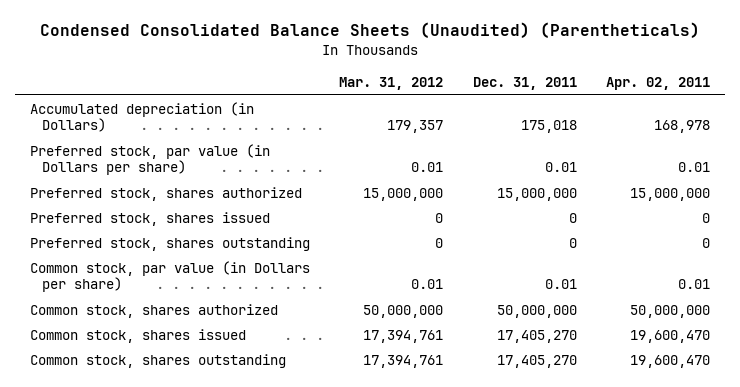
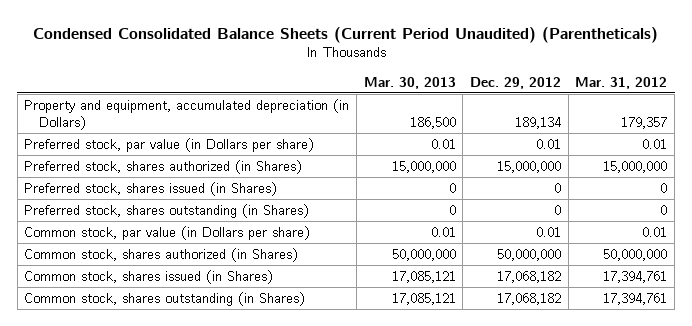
- Condensed Consolidated Balance Sheets (Unaudited) (Parentheticals)
+ Condensed Consolidated Balance Sheets (Current Period Unaudited) (Parentheticals)
- | Mar. 31, 2012 | Dec. 31, 2011 | Apr. 02, 2011
+ | Mar. 30, 2013 | Dec. 29, 2012 | Mar. 31, 2012
- Accumulated depreciation (in Dollars) | 179,357 | 175,018 | 168,978
+ Property and equipment, accumulated depreciation (in Dollars) | 186,500 | 189,134 | 179,357
- Preferred stock, shares authorized | 15,000,000 | 15,000,000 | 15,000,000
- Preferred stock, shares issued | 0 | 0 | 0
- Preferred stock, shares outstanding | 0 | 0 | 0
+ Preferred stock, shares authorized (in Shares) | 15,000,000 | 15,000,000 | 15,000,000
+ Preferred stock, shares issued (in Shares) | 0 | 0 | 0
+ Preferred stock, shares outstanding (in Shares) | 0 | 0 | 0
- Common stock, shares authorized | 50,000,000 | 50,000,000 | 50,000,000
- Common stock, shares issued | 17,394,761 | 17,405,270 | 19,600,470
- Common stock, shares outstanding | 17,394,761 | 17,405,270 | 19,600,470
+ Common stock, shares authorized (in Shares) | 50,000,000 | 50,000,000 | 50,000,000
+ Common stock, shares issued (in Shares) | 17,085,121 | 17,068,182 | 17,394,761
+ Common stock, shares outstanding (in Shares) | 17,085,121 | 17,068,182 | 17,394,761

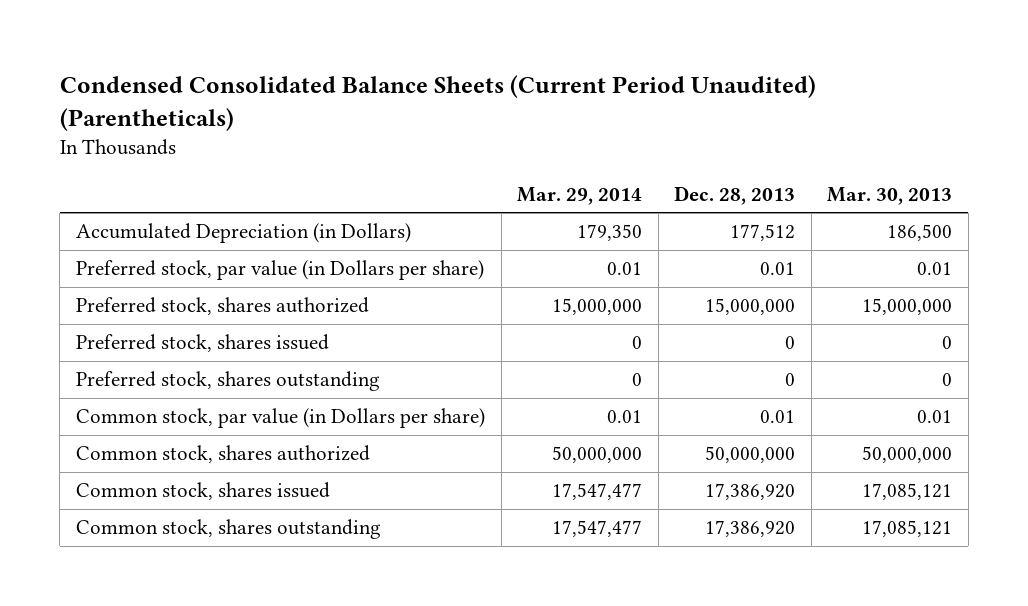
- | Mar. 30, 2013 | Dec. 29, 2012 | Mar. 31, 2012
+ | Mar. 29, 2014 | Dec. 28, 2013 | Mar. 30, 2013
- Property and equipment, accumulated depreciation (in Dollars) | 186,500 | 189,134 | 179,357
+ Accumulated Depreciation (in Dollars) | 179,350 | 177,512 | 186,500
- Preferred stock, shares authorized (in Shares) | 15,000,000 | 15,000,000 | 15,000,000
- Preferred stock, shares issued (in Shares) | 0 | 0 | 0
- Preferred stock, shares outstanding (in Shares) | 0 | 0 | 0
+ Preferred stock, shares authorized | 15,000,000 | 15,000,000 | 15,000,000
+ Preferred stock, shares issued | 0 | 0 | 0
+ Preferred stock, shares outstanding | 0 | 0 | 0
- Common stock, shares authorized (in Shares) | 50,000,000 | 50,000,000 | 50,000,000
- Common stock, shares issued (in Shares) | 17,085,121 | 17,068,182 | 17,394,761
- Common stock, shares outstanding (in Shares) | 17,085,121 | 17,068,182 | 17,394,761
+ Common stock, shares authorized | 50,000,000 | 50,000,000 | 50,000,000
+ Common stock, shares issued | 17,547,477 | 17,386,920 | 17,085,121
+ Common stock, shares outstanding | 17,547,477 | 17,386,920 | 17,085,121

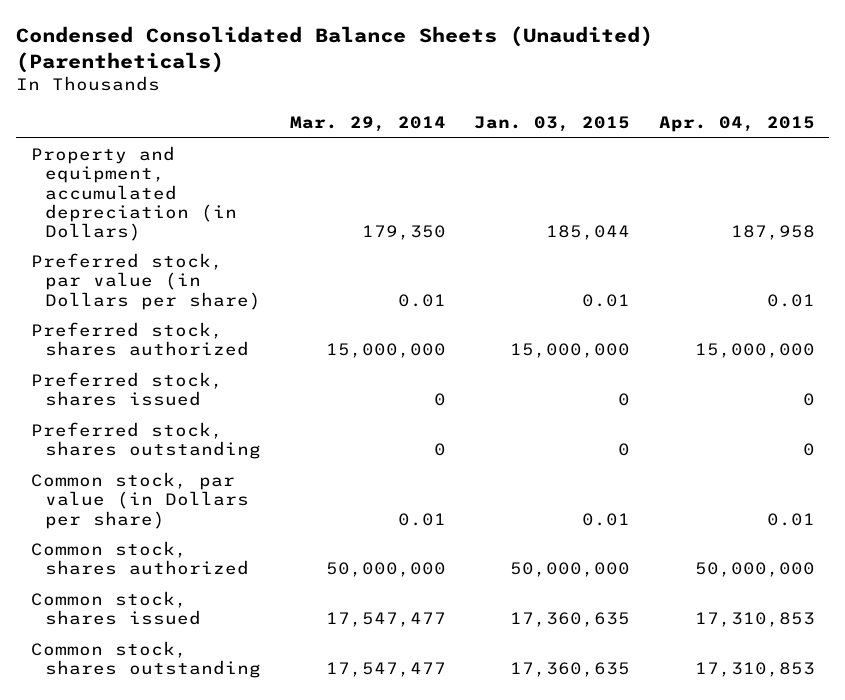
- Condensed Consolidated Balance Sheets (Current Period Unaudited) (Parentheticals)
+ Condensed Consolidated Balance Sheets (Unaudited) (Parentheticals)
- | Mar. 29, 2014 | Dec. 28, 2013 | Mar. 30, 2013
+ | Mar. 29, 2014 | Jan. 03, 2015 | Apr. 04, 2015
- Accumulated Depreciation (in Dollars) | 179,350 | 177,512 | 186,500
+ Property and equipment, accumulated depreciation (in Dollars) | 179,350 | 185,044 | 187,958

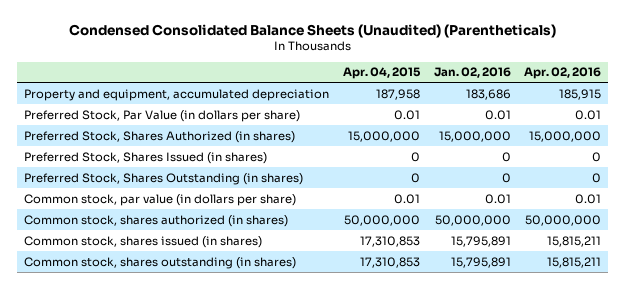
- | Mar. 29, 2014 | Jan. 03, 2015 | Apr. 04, 2015
+ | Apr. 04, 2015 | Jan. 02, 2016 | Apr. 02, 2016
- Property and equipment, accumulated depreciation (in Dollars) | 179,350 | 185,044 | 187,958
- Preferred stock, par value (in Dollars per share) | 0.01 | 0.01 | 0.01
- Preferred stock, shares authorized | 15,000,000 | 15,000,000 | 15,000,000
- Preferred stock, shares issued | 0 | 0 | 0
- Preferred stock, shares outstanding | 0 | 0 | 0
- Common stock, par value (in Dollars per share) | 0.01 | 0.01 | 0.01
- Common stock, shares authorized | 50,000,000 | 50,000,000 | 50,000,000
- Common stock, shares issued | 17,547,477 | 17,360,635 | 17,310,853
- Common stock, shares outstanding | 17,547,477 | 17,360,635 | 17,310,853
+ Property and equipment, accumulated depreciation | 187,958 | 183,686 | 185,915
+ Preferred Stock, Par Value (in dollars per share) | 0.01 | 0.01 | 0.01
+ Preferred Stock, Shares Authorized (in shares) | 15,000,000 | 15,000,000 | 15,000,000
+ Preferred Stock, Shares Issued (in shares) | 0 | 0 | 0
+ Preferred Stock, Shares Outstanding (in shares) | 0 | 0 | 0
+ Common stock, par value (in dollars per share) | 0.01 | 0.01 | 0.01
+ Common stock, shares authorized (in shares) | 50,000,000 | 50,000,000 | 50,000,000
+ Common stock, shares issued (in shares) | 17,310,853 | 15,795,891 | 15,815,211
+ Common stock, shares outstanding (in shares) | 17,310,853 | 15,795,891 | 15,815,211

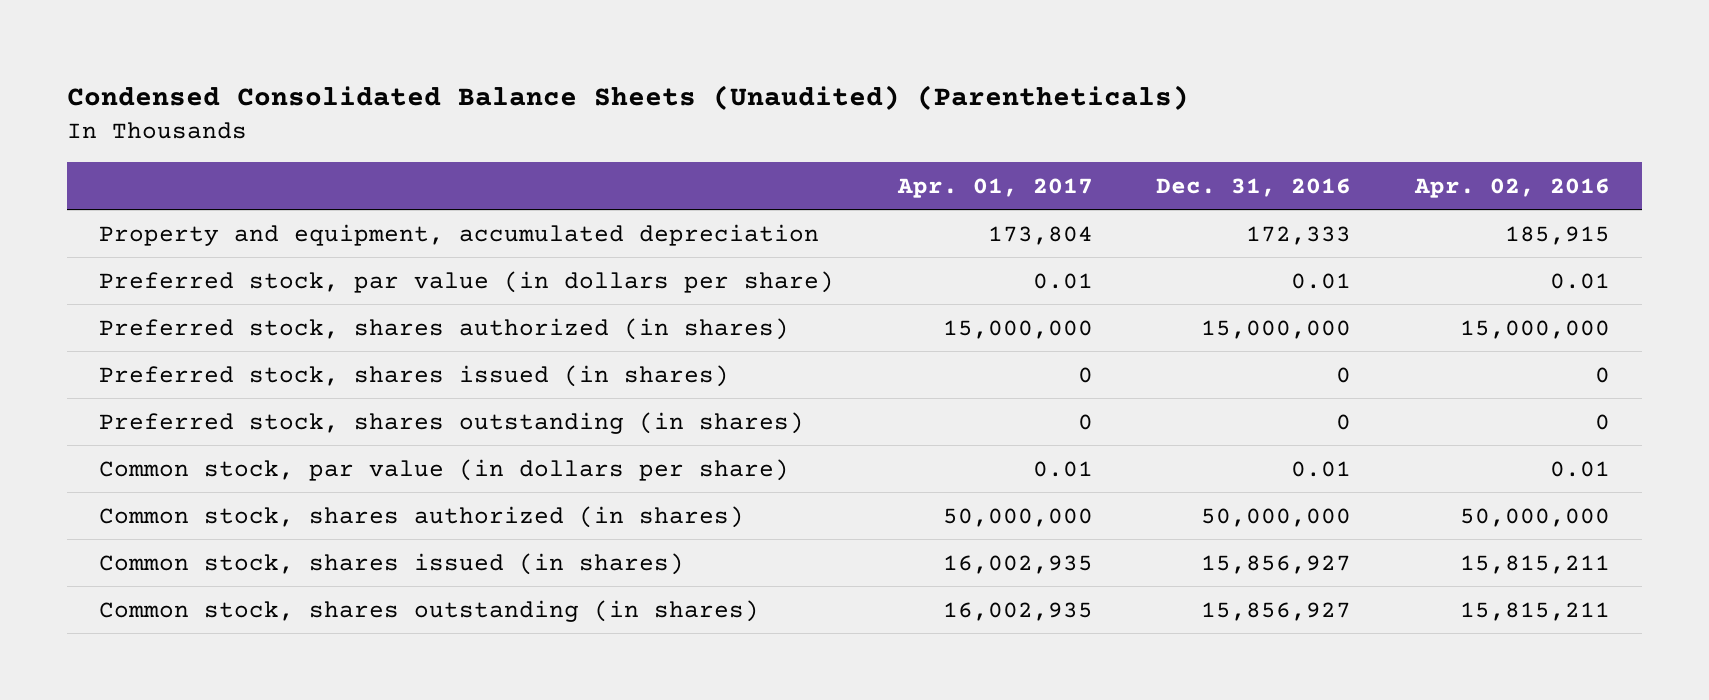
- | Apr. 04, 2015 | Jan. 02, 2016 | Apr. 02, 2016
+ | Apr. 01, 2017 | Dec. 31, 2016 | Apr. 02, 2016
- Preferred Stock, Par Value (in dollars per share) | 0.01 | 0.01 | 0.01
- Preferred Stock, Shares Authorized (in shares) | 15,000,000 | 15,000,000 | 15,000,000
- Preferred Stock, Shares Issued (in shares) | 0 | 0 | 0
- Preferred Stock, Shares Outstanding (in shares) | 0 | 0 | 0
+ Preferred stock, par value (in dollars per share) | 0.01 | 0.01 | 0.01
+ Preferred stock, shares authorized (in shares) | 15,000,000 | 15,000,000 | 15,000,000
+ Preferred stock, shares issued (in shares) | 0 | 0 | 0
+ Preferred stock, shares outstanding (in shares) | 0 | 0 | 0

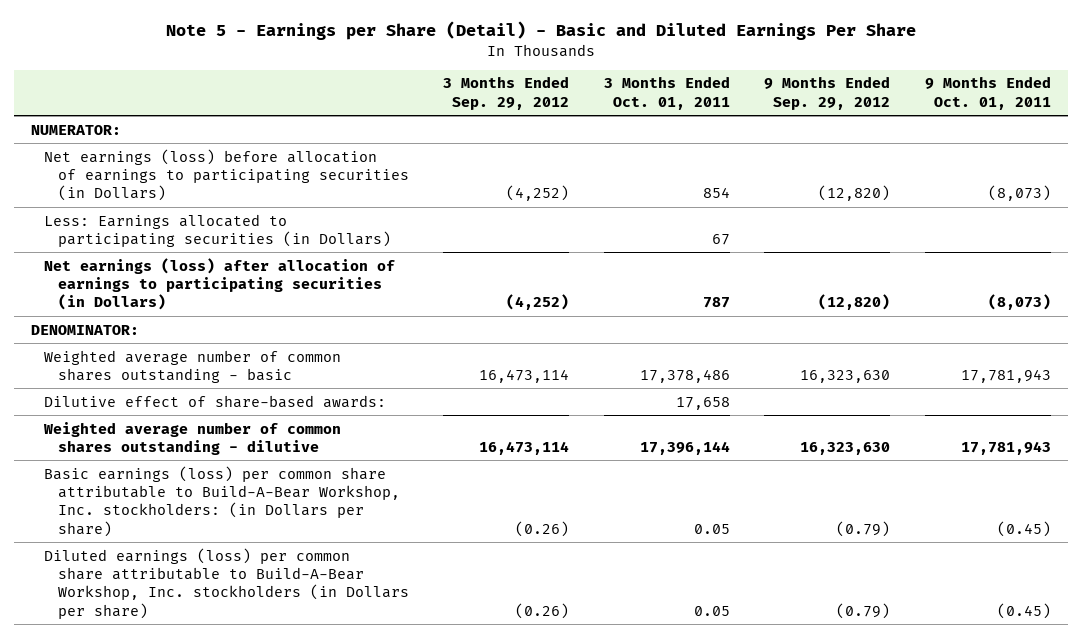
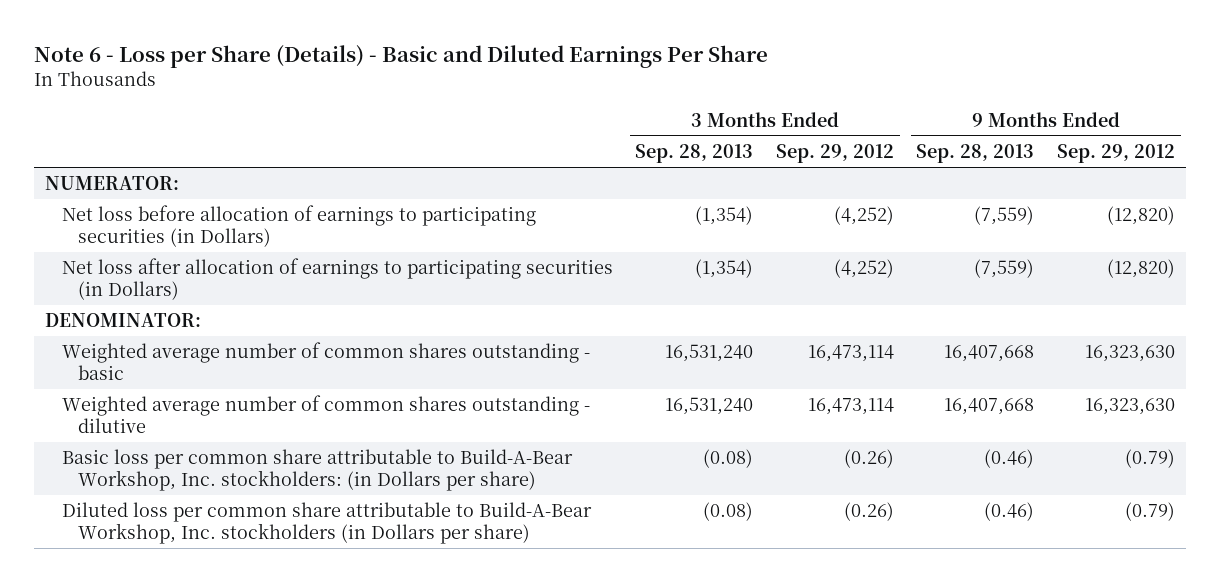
- Note 5 - Earnings per Share (Detail) - Basic and Diluted Earnings Per Share
+ Note 6 - Loss per Share (Details) - Basic and Diluted Earnings Per Share
- | 3 Months Ended Sep. 29, 2012 | 3 Months Ended Oct. 01, 2011 | 9 Months Ended Sep. 29, 2012 | 9 Months Ended Oct. 01, 2011
+ | 3 Months Ended Sep. 28, 2013 | 3 Months Ended Sep. 29, 2012 | 9 Months Ended Sep. 28, 2013 | 9 Months Ended Sep. 29, 2012
- Net earnings (loss) before allocation of earnings to participating securities (in Dollars) | (4,252) | 854 | (12,820) | (8,073)
- Less: Earnings allocated to participating securities (in Dollars) | | 67 | |
- Net earnings (loss) after allocation of earnings to participating securities (in Dollars) | (4,252) | 787 | (12,820) | (8,073)
+ Net loss before allocation of earnings to participating securities (in Dollars) | (1,354) | (4,252) | (7,559) | (12,820)
+ Net loss after allocation of earnings to participating securities (in Dollars) | (1,354) | (4,252) | (7,559) | (12,820)
- Dilutive effect of share-based awards: | | 17,658 | |
- Basic earnings (loss) per common share attributable to Build-A-Bear Workshop, Inc. stockholders: (in Dollars per share) | (0.26) | 0.05 | (0.79) | (0.45)
- Diluted earnings (loss) per common share attributable to Build-A-Bear Workshop, Inc. stockholders (in Dollars per share) | (0.26) | 0.05 | (0.79) | (0.45)
+ Basic loss per common share attributable to Build-A-Bear Workshop, Inc. stockholders: (in Dollars per share) | (0.08) | (0.26) | (0.46) | (0.79)
+ Diluted loss per common share attributable to Build-A-Bear Workshop, Inc. stockholders (in Dollars per share) | (0.08) | (0.26) | (0.46) | (0.79)

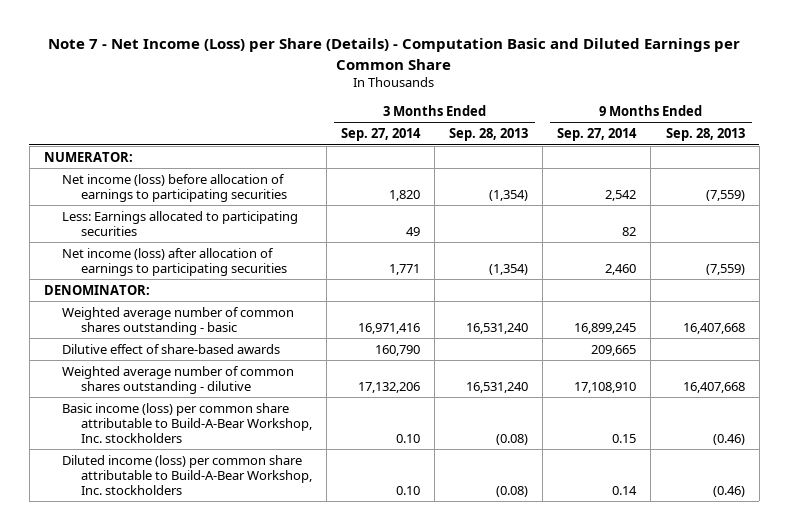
- Note 6 - Loss per Share (Details) - Basic and Diluted Earnings Per Share
+ Note 7 - Net Income (Loss) per Share (Details) - Computation Basic and Diluted Earnings per Common Share
- | 3 Months Ended Sep. 28, 2013 | 3 Months Ended Sep. 29, 2012 | 9 Months Ended Sep. 28, 2013 | 9 Months Ended Sep. 29, 2012
+ | 3 Months Ended Sep. 27, 2014 | 3 Months Ended Sep. 28, 2013 | 9 Months Ended Sep. 27, 2014 | 9 Months Ended Sep. 28, 2013
- Net loss before allocation of earnings to participating securities (in Dollars) | (1,354) | (4,252) | (7,559) | (12,820)
- Net loss after allocation of earnings to participating securities (in Dollars) | (1,354) | (4,252) | (7,559) | (12,820)
+ Net income (loss) before allocation of earnings to participating securities | 1,820 | (1,354) | 2,542 | (7,559)
+ Less: Earnings allocated to participating securities | 49 | | 82 |
+ Net income (loss) after allocation of earnings to participating securities | 1,771 | (1,354) | 2,460 | (7,559)
+ Dilutive effect of share-based awards | 160,790 | | 209,665 |
- Basic loss per common share attributable to Build-A-Bear Workshop, Inc. stockholders: (in Dollars per share) | (0.08) | (0.26) | (0.46) | (0.79)
- Diluted loss per common share attributable to Build-A-Bear Workshop, Inc. stockholders (in Dollars per share) | (0.08) | (0.26) | (0.46) | (0.79)
+ Basic income (loss) per common share attributable to Build-A-Bear Workshop, Inc. stockholders | 0.10 | (0.08) | 0.15 | (0.46)
+ Diluted income (loss) per common share attributable to Build-A-Bear Workshop, Inc. stockholders | 0.10 | (0.08) | 0.14 | (0.46)

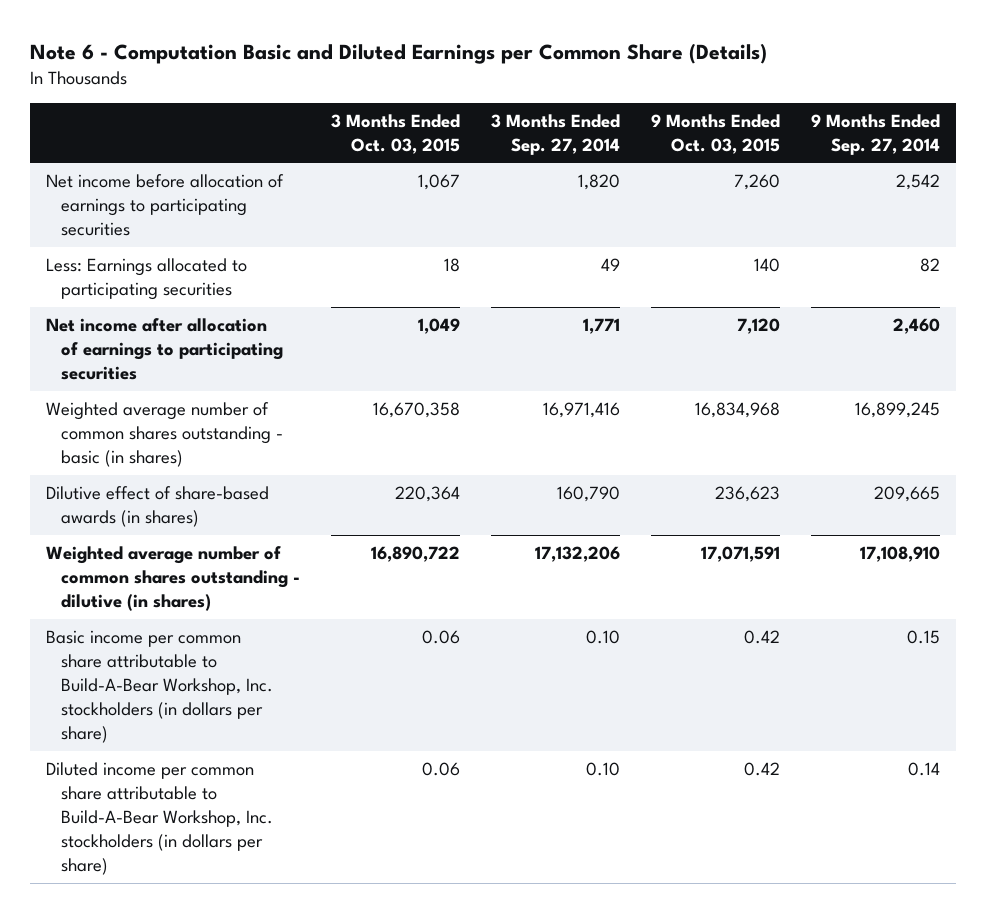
- Note 7 - Net Income (Loss) per Share (Details) - Computation Basic and Diluted Earnings per Common Share
+ Note 6 - Computation Basic and Diluted Earnings per Common Share (Details)
- | 3 Months Ended Sep. 27, 2014 | 3 Months Ended Sep. 28, 2013 | 9 Months Ended Sep. 27, 2014 | 9 Months Ended Sep. 28, 2013
+ | 3 Months Ended Oct. 03, 2015 | 3 Months Ended Sep. 27, 2014 | 9 Months Ended Oct. 03, 2015 | 9 Months Ended Sep. 27, 2014
- NUMERATOR:
- Net income (loss) before allocation of earnings to participating securities | 1,820 | (1,354) | 2,542 | (7,559)
+ Net income before allocation of earnings to participating securities | 1,067 | 1,820 | 7,260 | 2,542
- Net income (loss) after allocation of earnings to participating securities | 1,771 | (1,354) | 2,460 | (7,559)
- DENOMINATOR:
- Weighted average number of common shares outstanding - basic | 16,971,416 | 16,531,240 | 16,899,245 | 16,407,668
- Dilutive effect of share-based awards | 160,790 | | 209,665 |
- Weighted average number of common shares outstanding - dilutive | 17,132,206 | 16,531,240 | 17,108,910 | 16,407,668
- Basic income (loss) per common share attributable to Build-A-Bear Workshop, Inc. stockholders | 0.10 | (0.08) | 0.15 | (0.46)
- Diluted income (loss) per common share attributable to Build-A-Bear Workshop, Inc. stockholders | 0.10 | (0.08) | 0.14 | (0.46)
+ Net income after allocation of earnings to participating securities | 1,049 | 1,771 | 7,120 | 2,460
+ Weighted average number of common shares outstanding - basic (in shares) | 16,670,358 | 16,971,416 | 16,834,968 | 16,899,245
+ Dilutive effect of share-based awards (in shares) | 220,364 | 160,790 | 236,623 | 209,665
+ Weighted average number of common shares outstanding - dilutive (in shares) | 16,890,722 | 17,132,206 | 17,071,591 | 17,108,910
+ Basic income per common share attributable to Build-A-Bear Workshop, Inc. stockholders (in dollars per share) | 0.06 | 0.10 | 0.42 | 0.15
+ Diluted income per common share attributable to Build-A-Bear Workshop, Inc. stockholders (in dollars per share) | 0.06 | 0.10 | 0.42 | 0.14

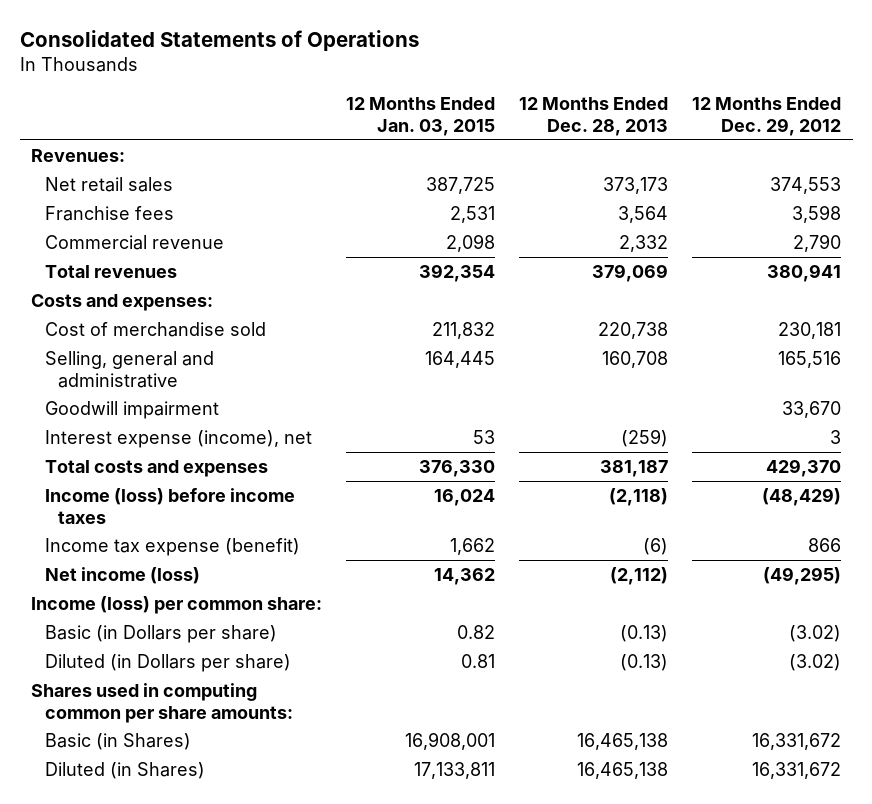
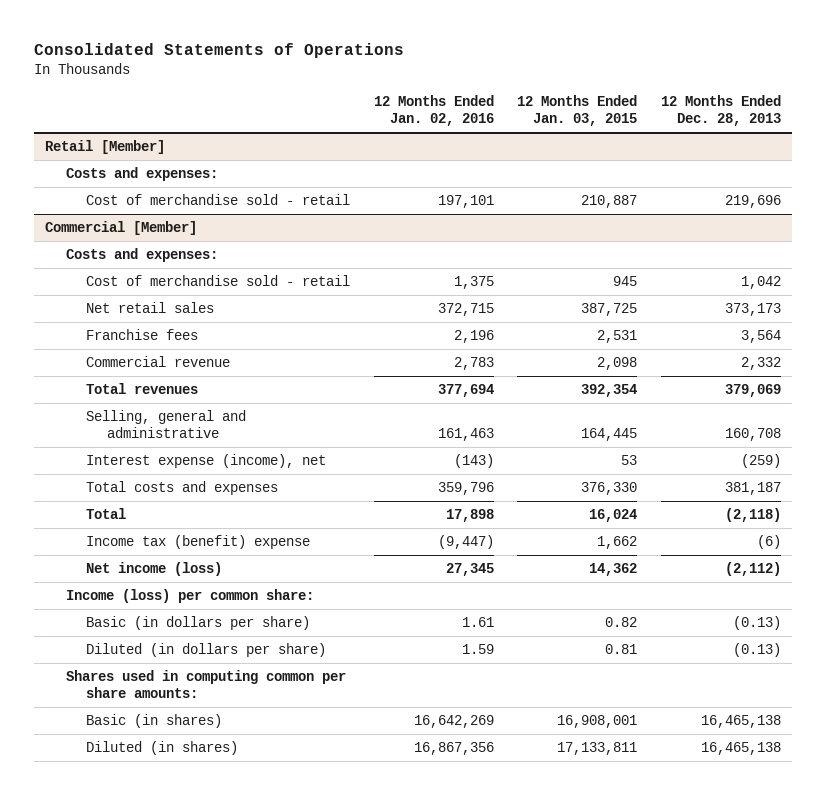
- | 12 Months Ended Jan. 03, 2015 | 12 Months Ended Dec. 28, 2013 | 12 Months Ended Dec. 29, 2012
+ | 12 Months Ended Jan. 02, 2016 | 12 Months Ended Jan. 03, 2015 | 12 Months Ended Dec. 28, 2013
- Revenues:
+ Retail [Member]
+ Costs and expenses:
+ Cost of merchandise sold - retail | 197,101 | 210,887 | 219,696
+ Commercial [Member]
+ Costs and expenses:
+ Cost of merchandise sold - retail | 1,375 | 945 | 1,042
- Costs and expenses:
- Cost of merchandise sold | 211,832 | 220,738 | 230,181
- Goodwill impairment | | | 33,670
- Income (loss) before income taxes | 16,024 | (2,118) | (48,429)
- Income tax expense (benefit) | 1,662 | (6) | 866
+ Total | 17,898 | 16,024 | (2,118)
+ Income tax (benefit) expense | (9,447) | 1,662 | (6)
- Basic (in Dollars per share) | 0.82 | (0.13) | (3.02)
- Diluted (in Dollars per share) | 0.81 | (0.13) | (3.02)
+ Basic (in dollars per share) | 1.61 | 0.82 | (0.13)
+ Diluted (in dollars per share) | 1.59 | 0.81 | (0.13)
- Basic (in Shares) | 16,908,001 | 16,465,138 | 16,331,672
- Diluted (in Shares) | 17,133,811 | 16,465,138 | 16,331,672
+ Basic (in shares) | 16,642,269 | 16,908,001 | 16,465,138
+ Diluted (in shares) | 16,867,356 | 17,133,811 | 16,465,138

